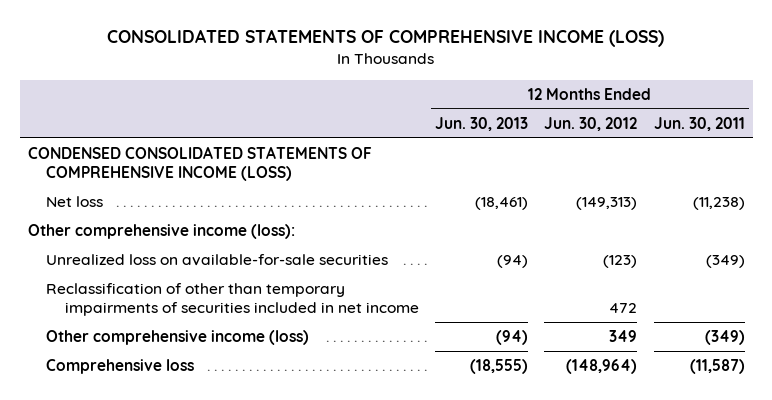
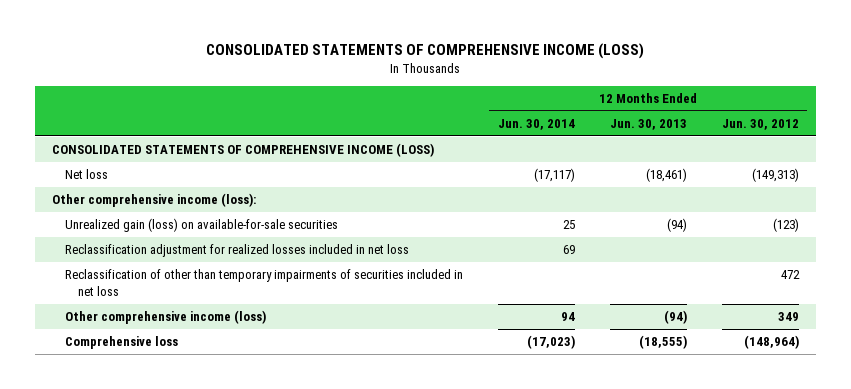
- | 12 Months Ended Jun. 30, 2013 | 12 Months Ended Jun. 30, 2012 | 12 Months Ended Jun. 30, 2011
+ | 12 Months Ended Jun. 30, 2014 | 12 Months Ended Jun. 30, 2013 | 12 Months Ended Jun. 30, 2012
- CONDENSED CONSOLIDATED STATEMENTS OF COMPREHENSIVE INCOME (LOSS)
+ CONSOLIDATED STATEMENTS OF COMPREHENSIVE INCOME (LOSS)
- Unrealized loss on available-for-sale securities | (94) | (123) | (349)
- Reclassification of other than temporary impairments of securities included in net income | | 472 |
+ Unrealized gain (loss) on available-for-sale securities | 25 | (94) | (123)
+ Reclassification adjustment for realized losses included in net loss | 69 | |
+ Reclassification of other than temporary impairments of securities included in net loss | | | 472

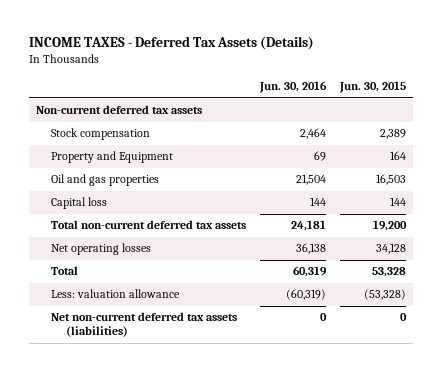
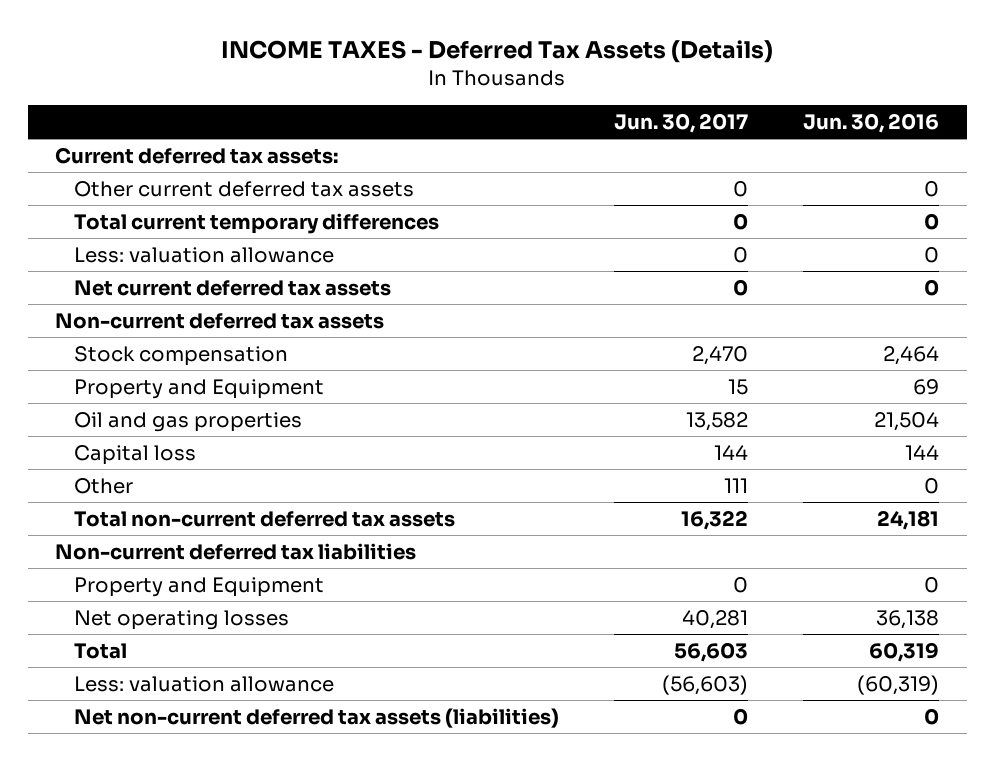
- | Jun. 30, 2016 | Jun. 30, 2015
+ | Jun. 30, 2017 | Jun. 30, 2016
+ Current deferred tax assets:
+ Other current deferred tax assets | 0 | 0
+ Total current temporary differences | 0 | 0
+ Less: valuation allowance | 0 | 0
+ Net current deferred tax assets | 0 | 0
+ Other | 111 | 0
+ Non-current deferred tax liabilities
+ Property and Equipment | 0 | 0

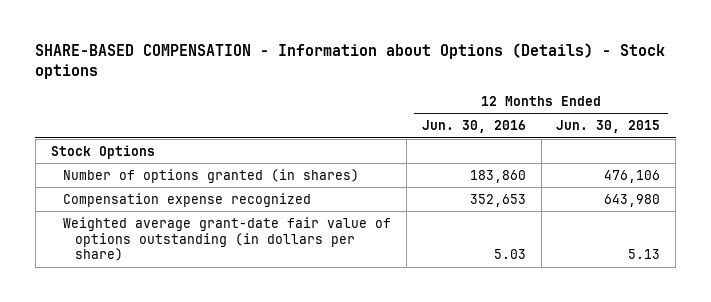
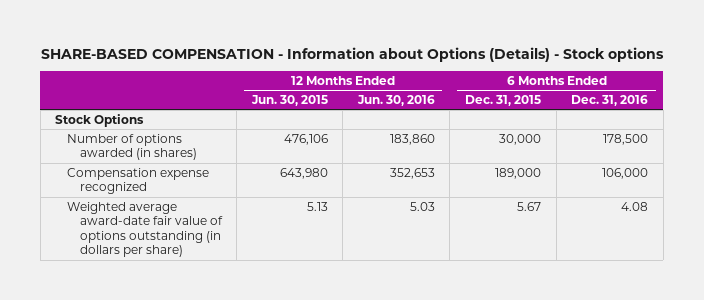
- | 12 Months Ended Jun. 30, 2016 | 12 Months Ended Jun. 30, 2015
+ | 12 Months Ended Jun. 30, 2015 | 12 Months Ended Jun. 30, 2016 | 6 Months Ended Dec. 31, 2015 | 6 Months Ended Dec. 31, 2016
- Number of options granted (in shares) | 183,860 | 476,106
+ Number of options awarded (in shares) | 476,106 | 183,860 | 30,000 | 178,500
- Weighted average grant-date fair value of options outstanding (in dollars per share) | 5.03 | 5.13
+ Weighted average award-date fair value of options outstanding (in dollars per share) | 5.13 | 5.03 | 5.67 | 4.08

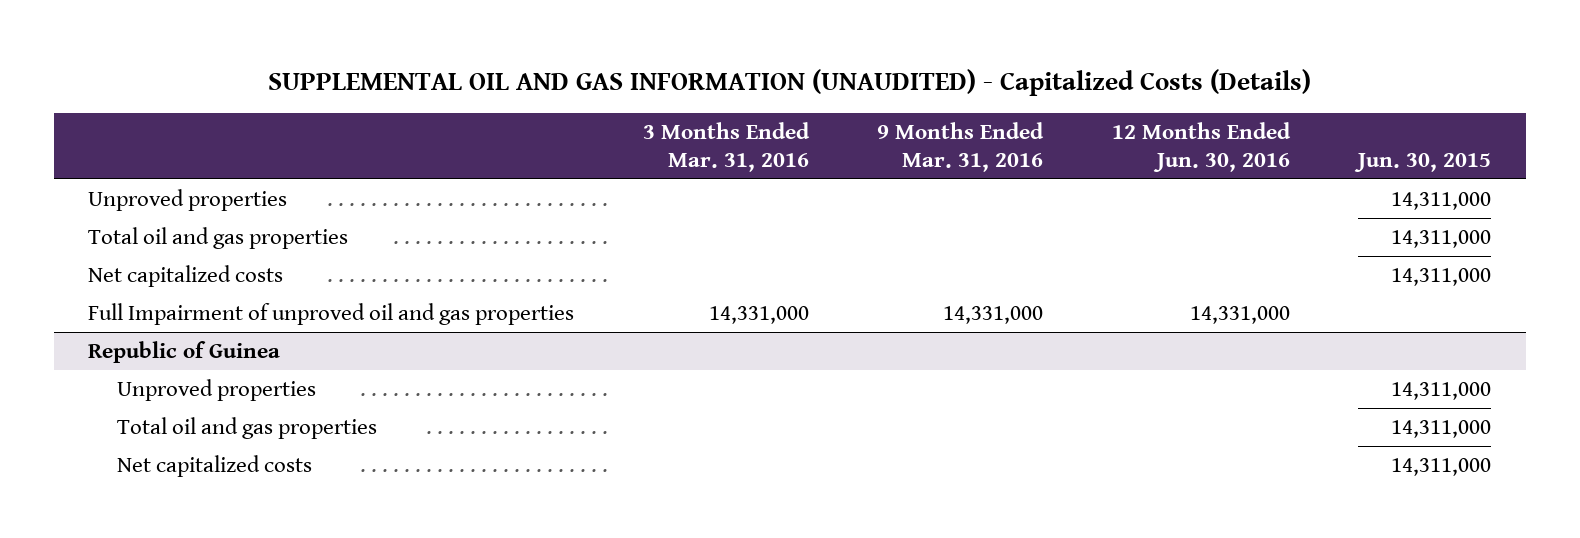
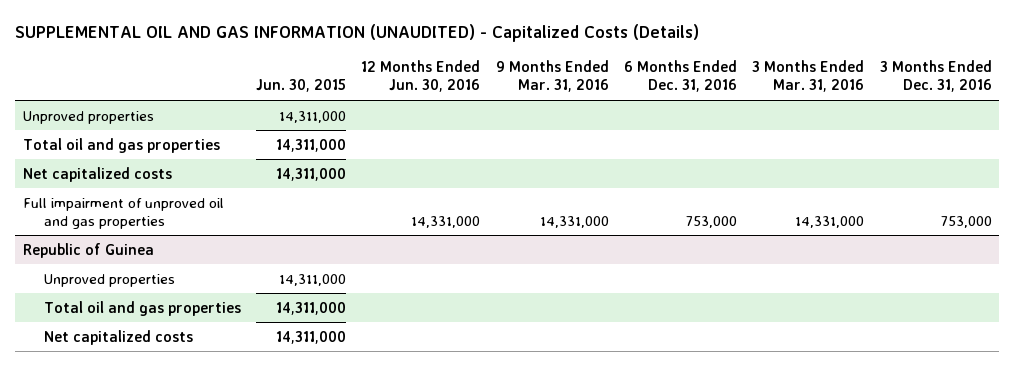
- | 3 Months Ended Mar. 31, 2016 | 9 Months Ended Mar. 31, 2016 | 12 Months Ended Jun. 30, 2016 | Jun. 30, 2015
+ | Jun. 30, 2015 | 12 Months Ended Jun. 30, 2016 | 9 Months Ended Mar. 31, 2016 | 6 Months Ended Dec. 31, 2016 | 3 Months Ended Mar. 31, 2016 | 3 Months Ended Dec. 31, 2016
- Full Impairment of unproved oil and gas properties | 14,331,000 | 14,331,000 | 14,331,000 |
+ Full impairment of unproved oil and gas properties | | 14,331,000 | 14,331,000 | 753,000 | 14,331,000 | 753,000

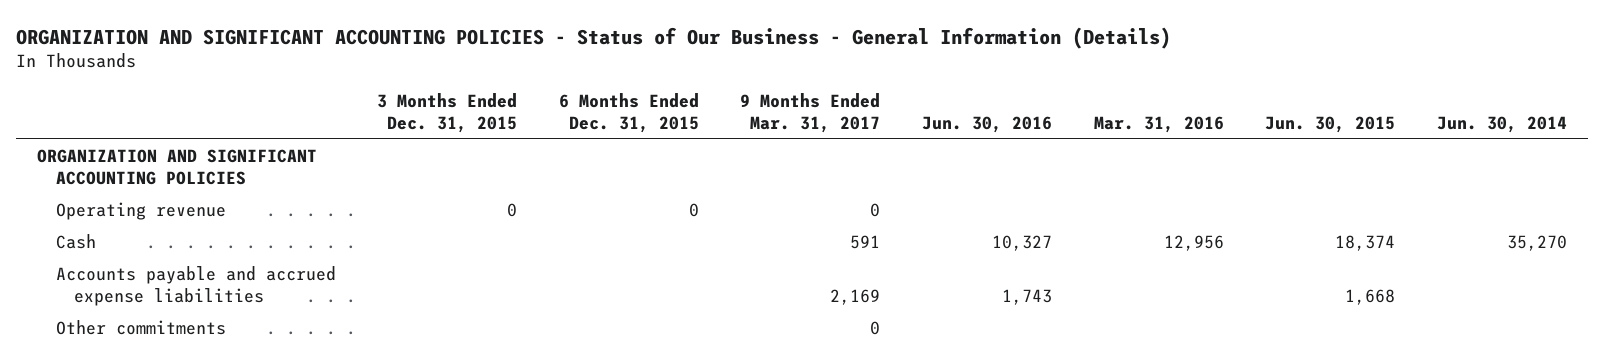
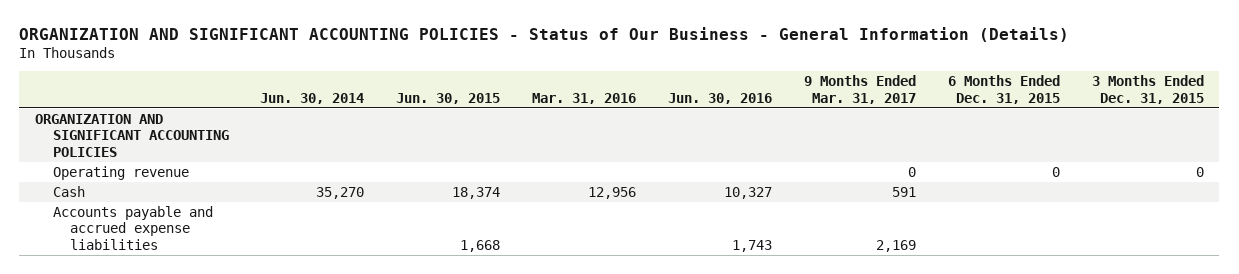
- | 3 Months Ended Dec. 31, 2015 | 6 Months Ended Dec. 31, 2015 | 9 Months Ended Mar. 31, 2017 | Jun. 30, 2016 | Mar. 31, 2016 | Jun. 30, 2015 | Jun. 30, 2014
+ | Jun. 30, 2014 | Jun. 30, 2015 | Mar. 31, 2016 | Jun. 30, 2016 | 9 Months Ended Mar. 31, 2017 | 6 Months Ended Dec. 31, 2015 | 3 Months Ended Dec. 31, 2015
- Other commitments | | | 0 | | | |

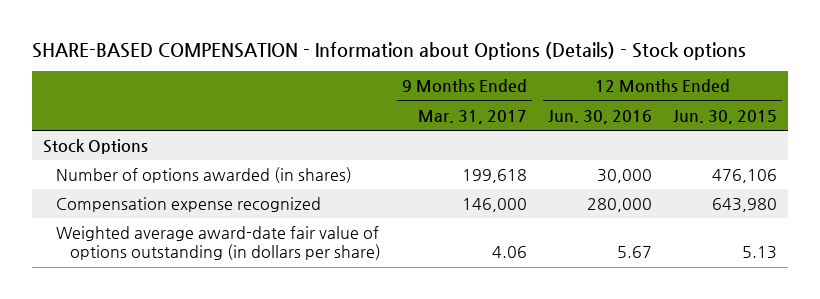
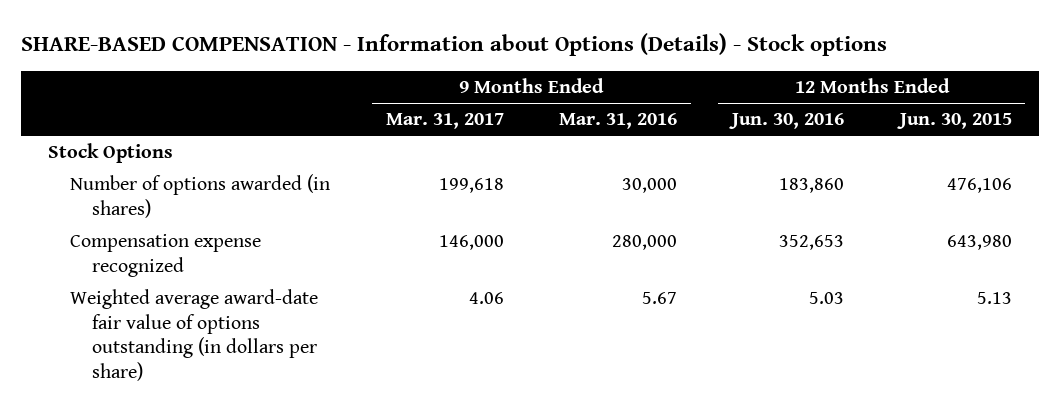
- | 9 Months Ended Mar. 31, 2017 | 12 Months Ended Jun. 30, 2016 | 12 Months Ended Jun. 30, 2015
+ | 9 Months Ended Mar. 31, 2017 | 9 Months Ended Mar. 31, 2016 | 12 Months Ended Jun. 30, 2016 | 12 Months Ended Jun. 30, 2015
- Number of options awarded (in shares) | 199,618 | 30,000 | 476,106
- Compensation expense recognized | 146,000 | 280,000 | 643,980
- Weighted average award-date fair value of options outstanding (in dollars per share) | 4.06 | 5.67 | 5.13
+ Number of options awarded (in shares) | 199,618 | 30,000 | 183,860 | 476,106
+ Compensation expense recognized | 146,000 | 280,000 | 352,653 | 643,980
+ Weighted average award-date fair value of options outstanding (in dollars per share) | 4.06 | 5.67 | 5.03 | 5.13

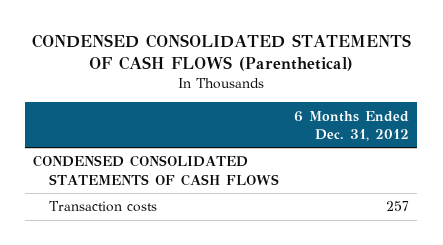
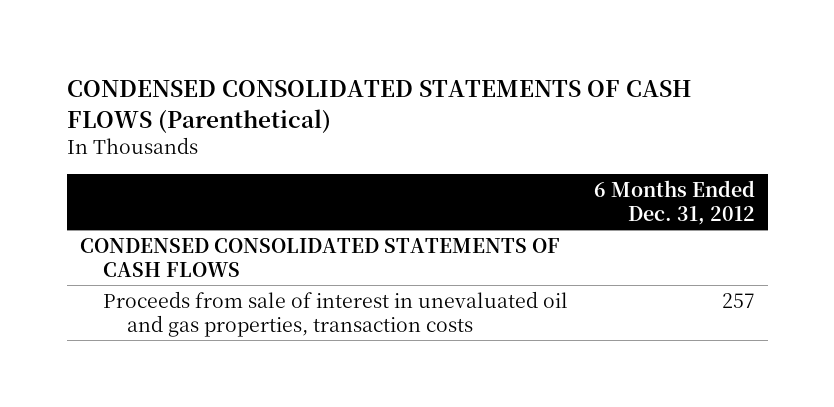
- Transaction costs | 257
+ Proceeds from sale of interest in unevaluated oil and gas properties, transaction costs | 257

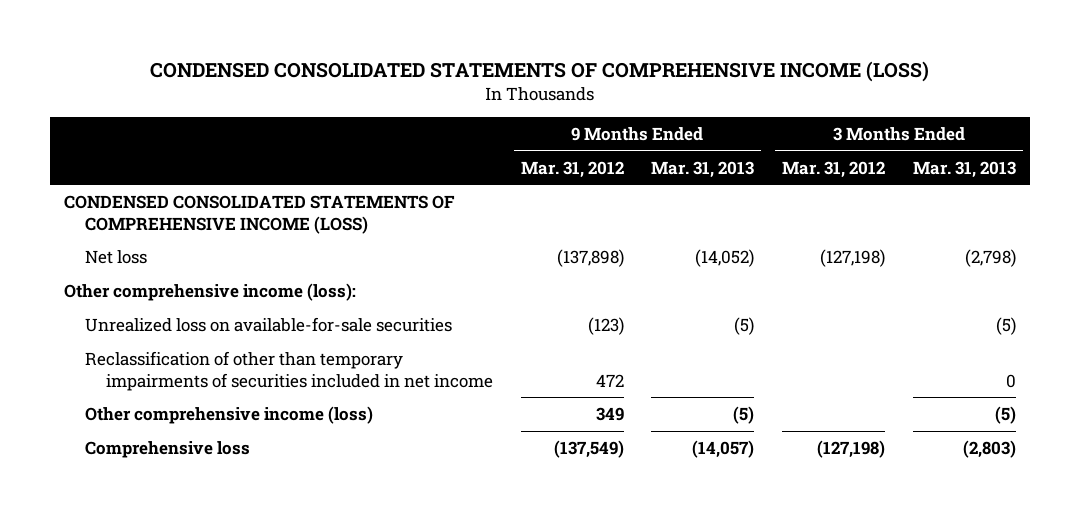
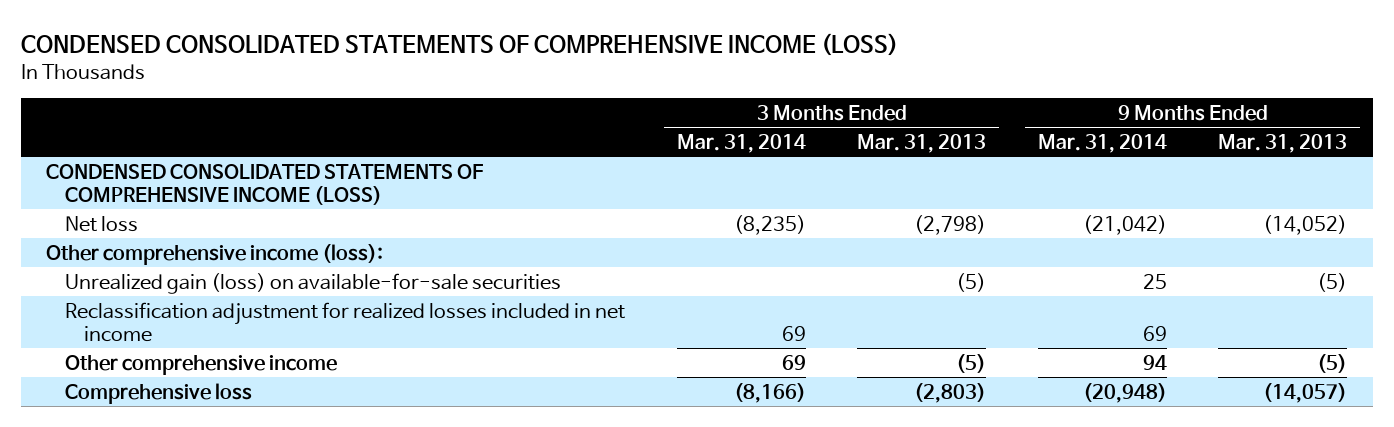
- | 9 Months Ended Mar. 31, 2012 | 9 Months Ended Mar. 31, 2013 | 3 Months Ended Mar. 31, 2012 | 3 Months Ended Mar. 31, 2013
+ | 3 Months Ended Mar. 31, 2014 | 3 Months Ended Mar. 31, 2013 | 9 Months Ended Mar. 31, 2014 | 9 Months Ended Mar. 31, 2013
- Unrealized loss on available-for-sale securities | (123) | (5) | | (5)
- Reclassification of other than temporary impairments of securities included in net income | 472 | | | 0
- Other comprehensive income (loss) | 349 | (5) | | (5)
+ Unrealized gain (loss) on available-for-sale securities | | (5) | 25 | (5)
+ Reclassification adjustment for realized losses included in net income | 69 | | 69 |
+ Other comprehensive income | 69 | (5) | 94 | (5)

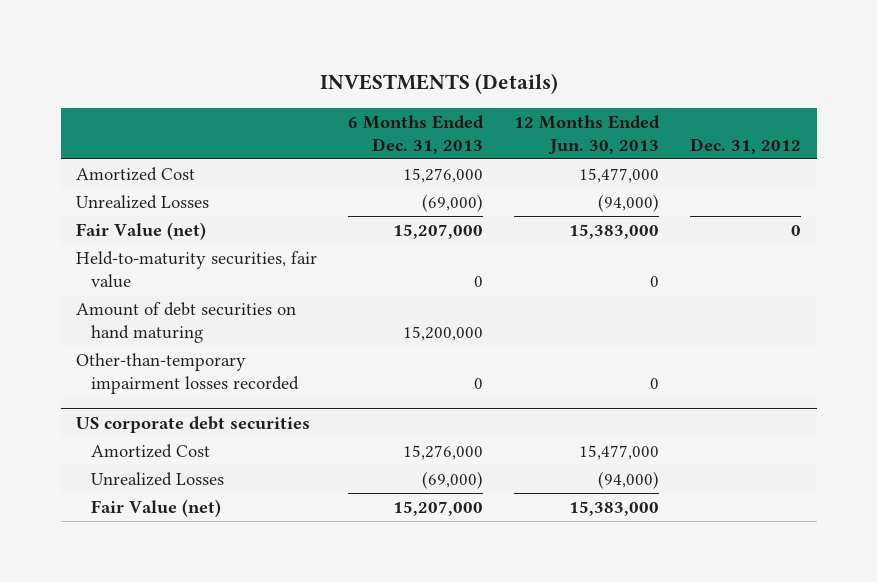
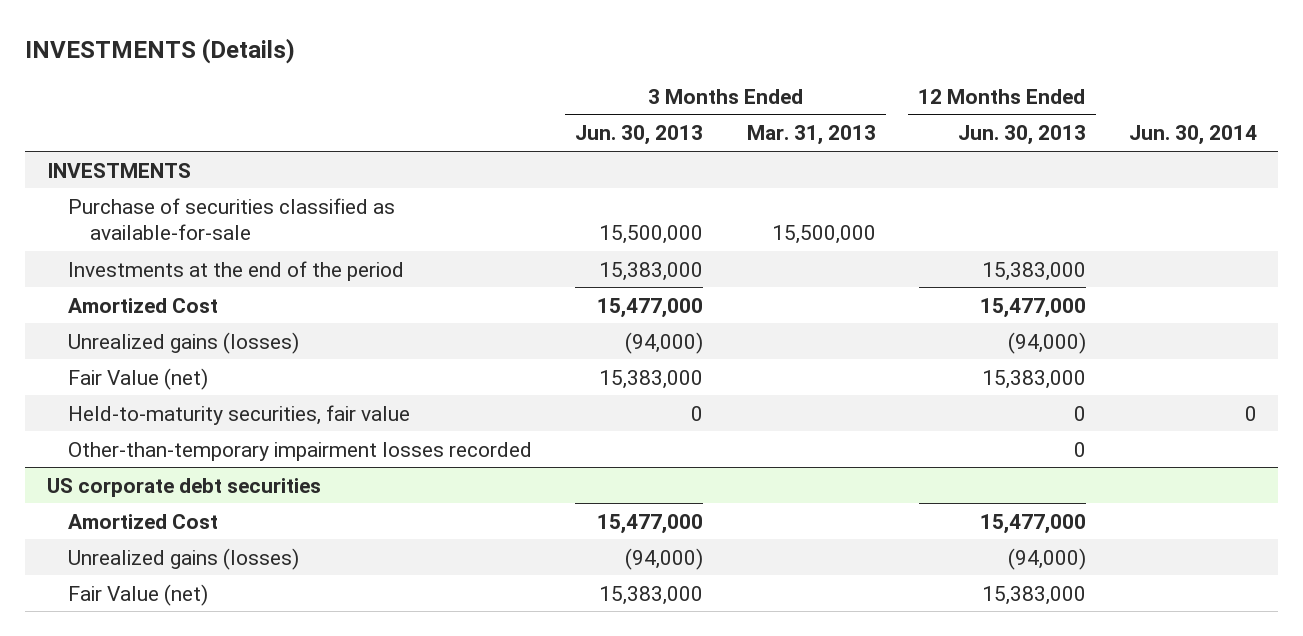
- | 6 Months Ended Dec. 31, 2013 | 12 Months Ended Jun. 30, 2013 | Dec. 31, 2012
+ | 3 Months Ended Jun. 30, 2013 | 3 Months Ended Mar. 31, 2013 | 12 Months Ended Jun. 30, 2013 | Jun. 30, 2014
+ INVESTMENTS
+ Purchase of securities classified as available-for-sale | 15,500,000 | 15,500,000 | |
+ Investments at the end of the period | 15,383,000 | | 15,383,000 |
- Unrealized Losses | (69,000) | (94,000) |
+ Unrealized gains (losses) | (94,000) | | (94,000) |
- Amount of debt securities on hand maturing | 15,200,000 | |
@ US corporate debt securities
- Unrealized Losses | (69,000) | (94,000) |
+ Unrealized gains (losses) | (94,000) | | (94,000) |

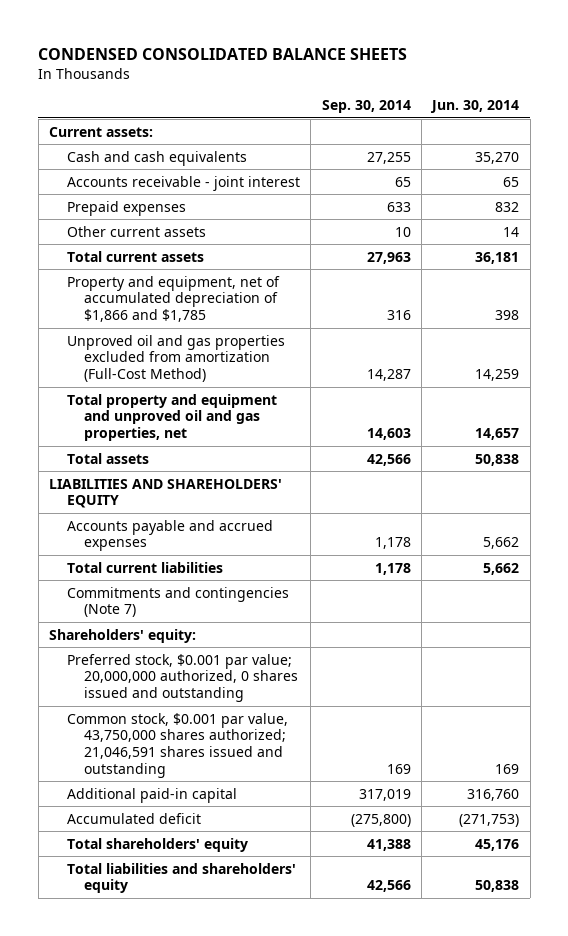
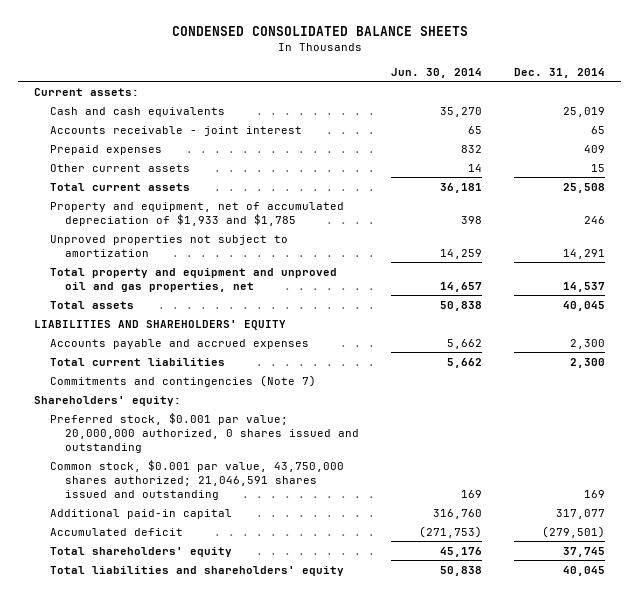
- | Sep. 30, 2014 | Jun. 30, 2014
+ | Jun. 30, 2014 | Dec. 31, 2014
- Property and equipment, net of accumulated depreciation of $1,866 and $1,785 | 316 | 398
- Unproved oil and gas properties excluded from amortization (Full-Cost Method) | 14,287 | 14,259
+ Property and equipment, net of accumulated depreciation of $1,933 and $1,785 | 398 | 246
+ Unproved properties not subject to amortization | 14,259 | 14,291

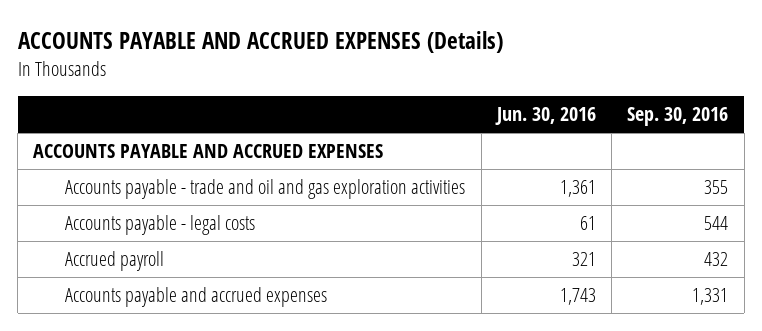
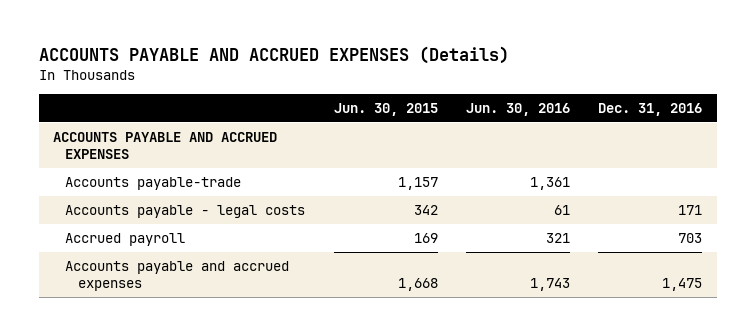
- | Jun. 30, 2016 | Sep. 30, 2016
+ | Jun. 30, 2015 | Jun. 30, 2016 | Dec. 31, 2016
- Accounts payable - trade and oil and gas exploration activities | 1,361 | 355
+ Accounts payable-trade | 1,157 | 1,361 |

